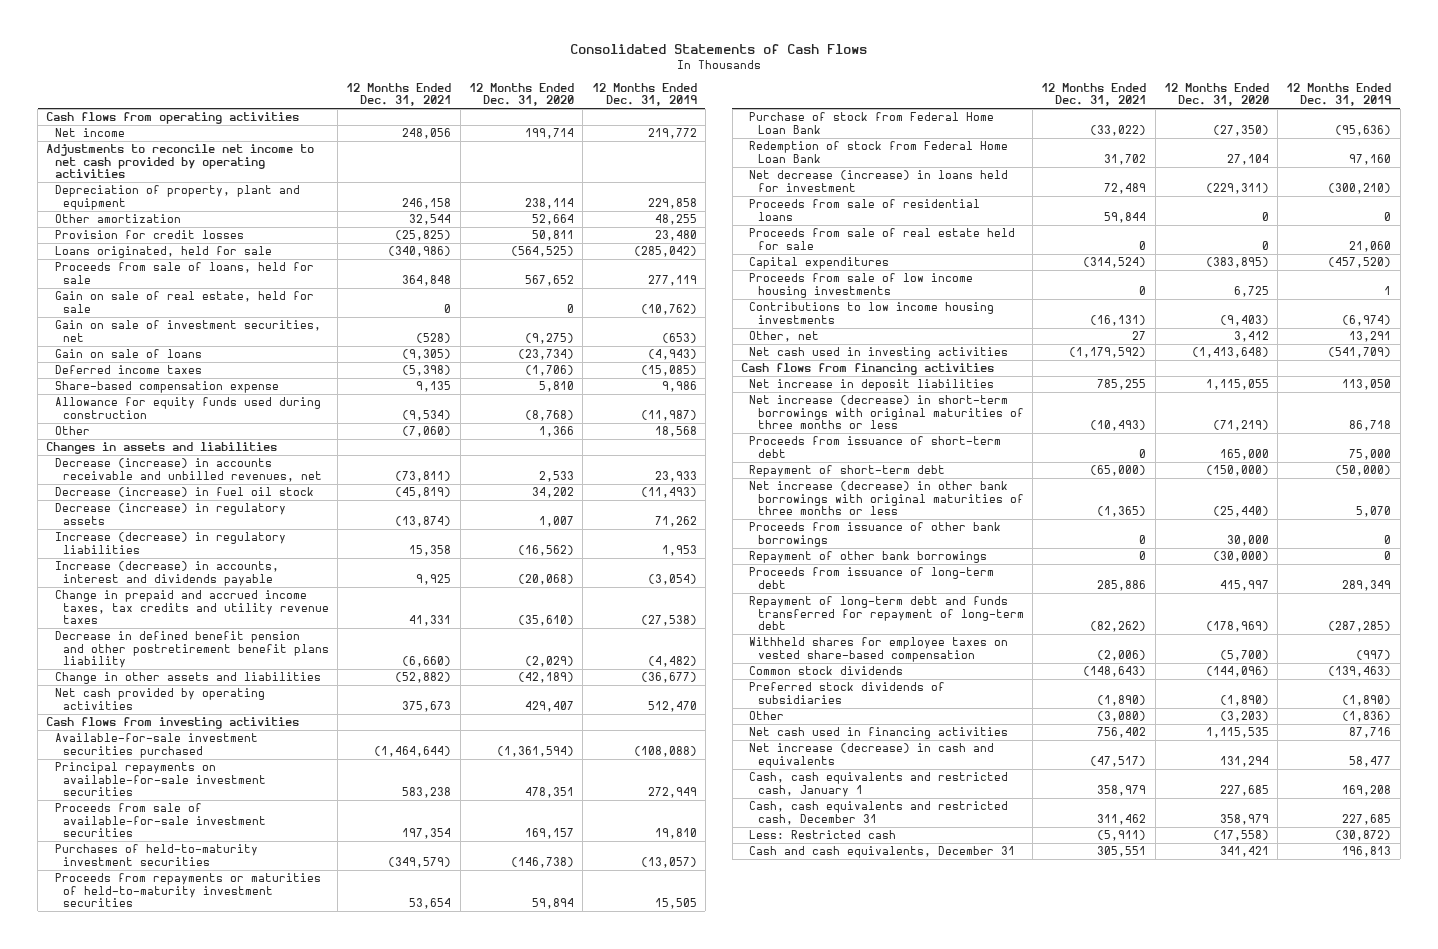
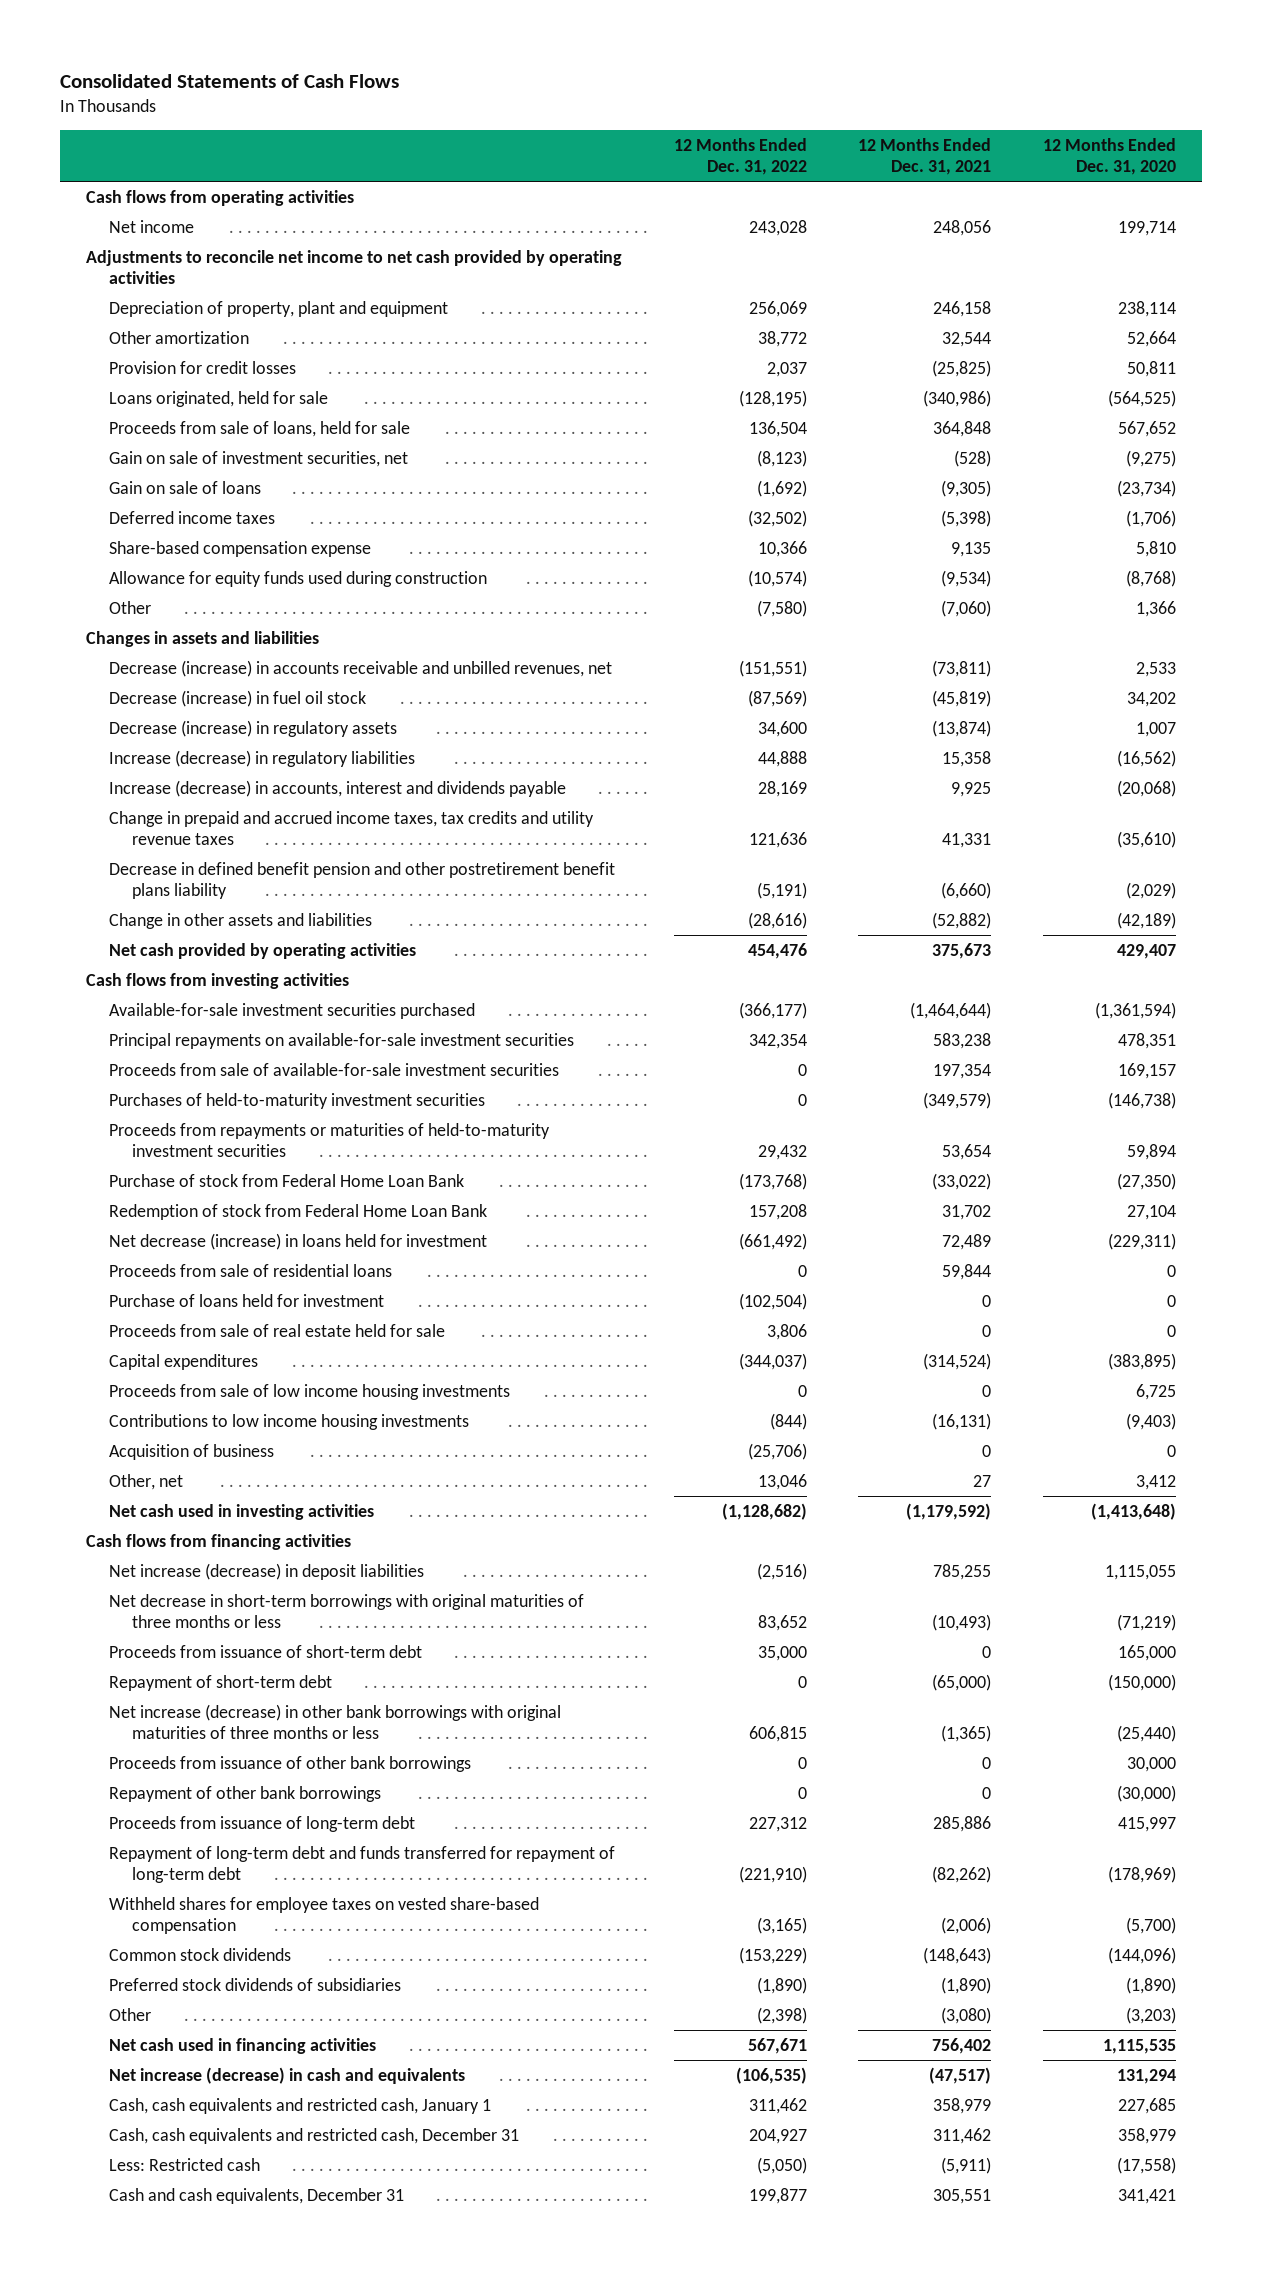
- | 12 Months Ended Dec. 31, 2021 | 12 Months Ended Dec. 31, 2020 | 12 Months Ended Dec. 31, 2019
+ | 12 Months Ended Dec. 31, 2022 | 12 Months Ended Dec. 31, 2021 | 12 Months Ended Dec. 31, 2020
- Gain on sale of real estate, held for sale | 0 | 0 | (10,762)
+ Purchase of loans held for investment | (102,504) | 0 | 0
+ Acquisition of business | (25,706) | 0 | 0
- Net increase in deposit liabilities | 785,255 | 1,115,055 | 113,050
- Net increase (decrease) in short-term borrowings with original maturities of three months or less | (10,493) | (71,219) | 86,718
+ Net increase (decrease) in deposit liabilities | (2,516) | 785,255 | 1,115,055
+ Net decrease in short-term borrowings with original maturities of three months or less | 83,652 | (10,493) | (71,219)

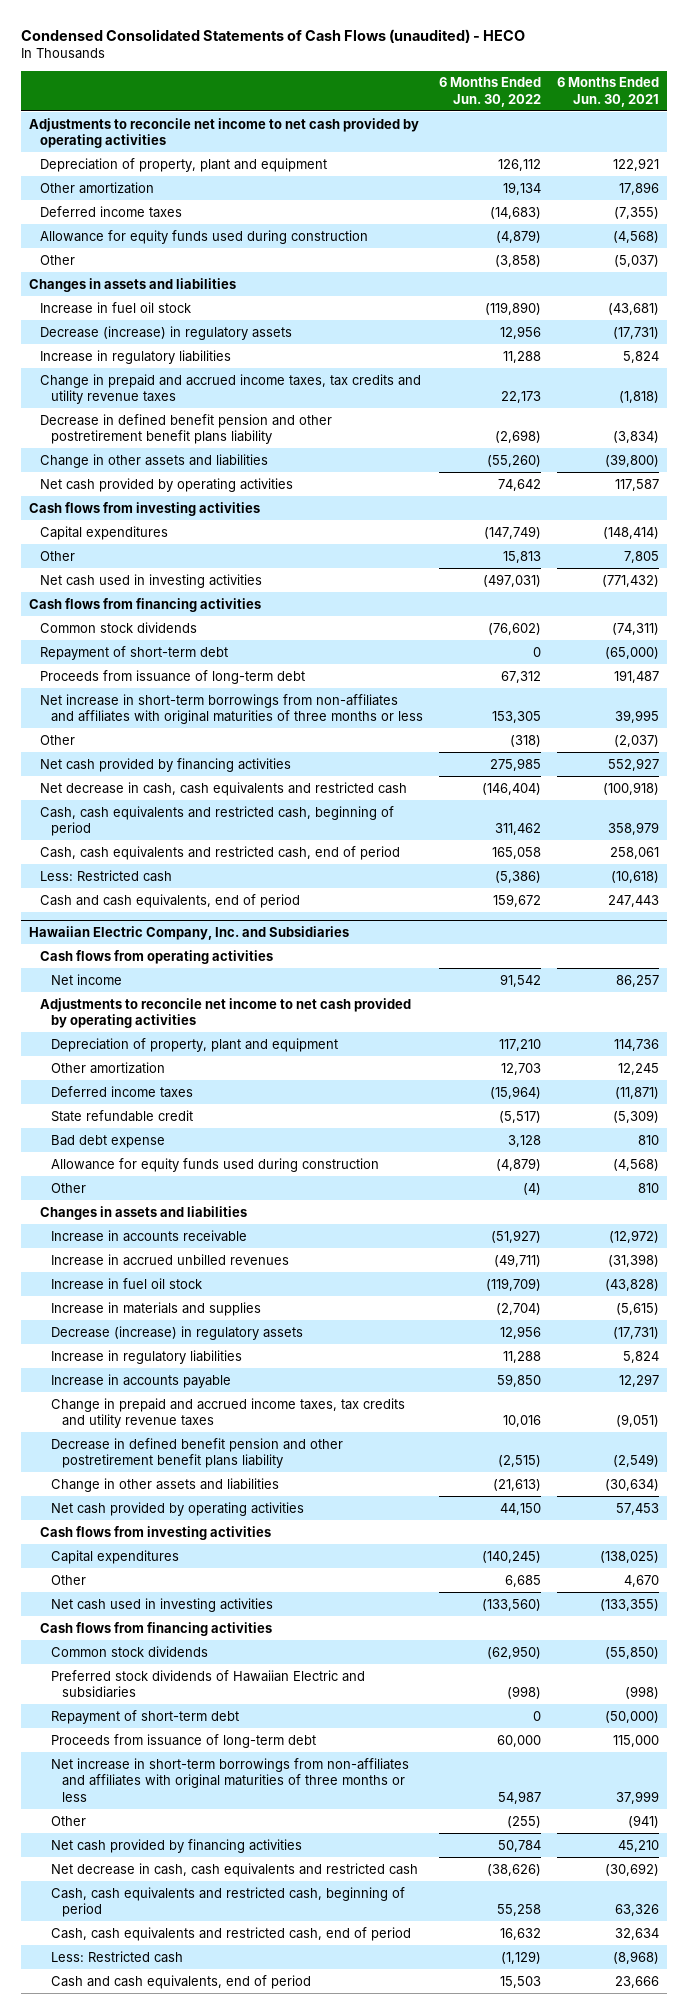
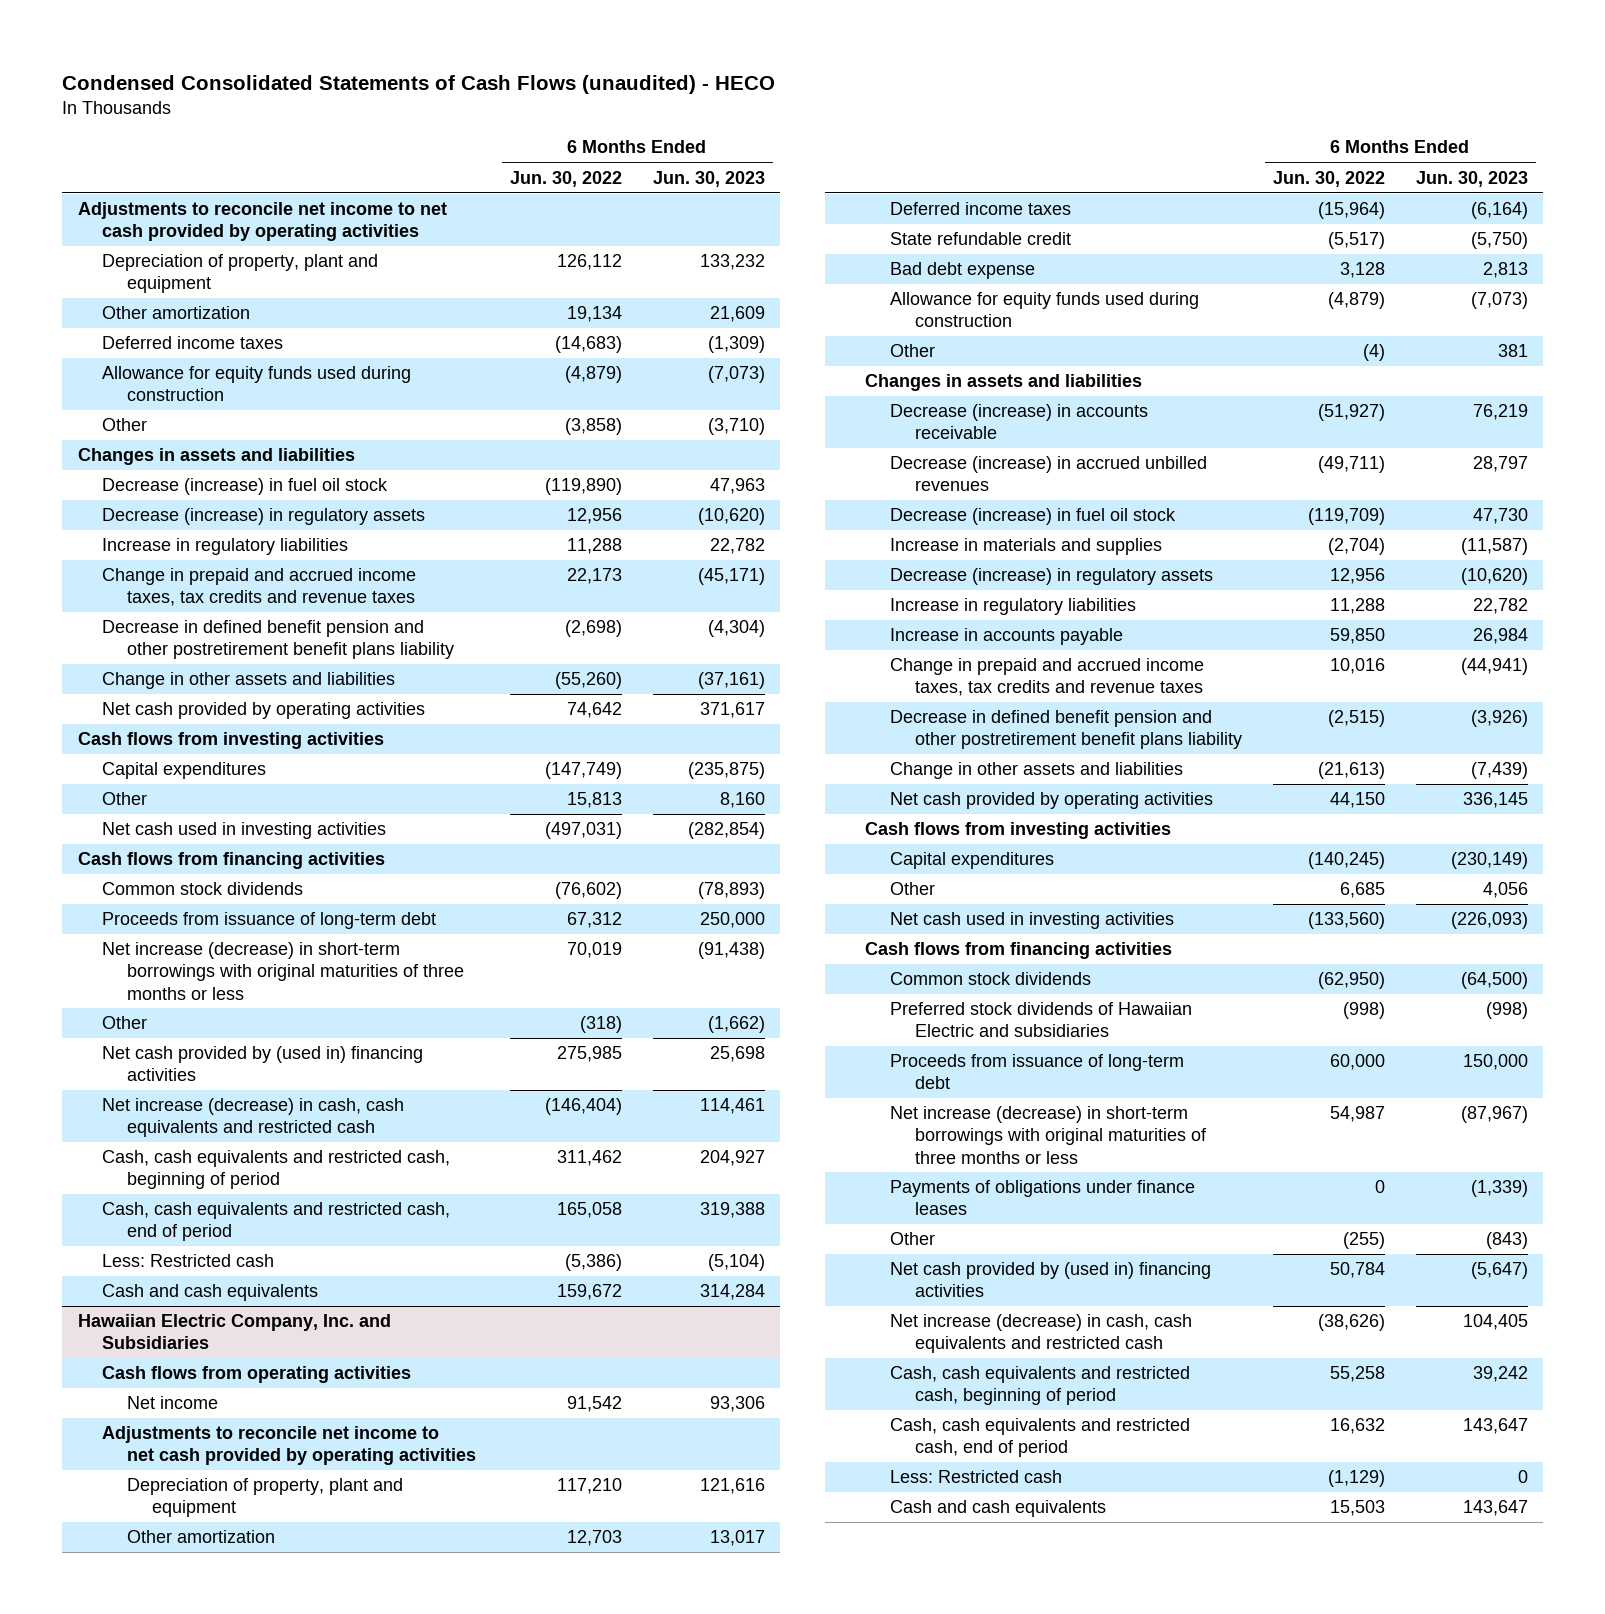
- | 6 Months Ended Jun. 30, 2022 | 6 Months Ended Jun. 30, 2021
+ | 6 Months Ended Jun. 30, 2022 | 6 Months Ended Jun. 30, 2023
- Increase in fuel oil stock | (119,890) | (43,681)
+ Decrease (increase) in fuel oil stock | (119,890) | 47,963
- Change in prepaid and accrued income taxes, tax credits and utility revenue taxes | 22,173 | (1,818)
+ Change in prepaid and accrued income taxes, tax credits and revenue taxes | 22,173 | (45,171)
- Repayment of short-term debt | 0 | (65,000)
- Net increase in short-term borrowings from non-affiliates and affiliates with original maturities of three months or less | 153,305 | 39,995
+ Net increase (decrease) in short-term borrowings with original maturities of three months or less | 70,019 | (91,438)
- Net cash provided by financing activities | 275,985 | 552,927
- Net decrease in cash, cash equivalents and restricted cash | (146,404) | (100,918)
+ Net cash provided by (used in) financing activities | 275,985 | 25,698
+ Net increase (decrease) in cash, cash equivalents and restricted cash | (146,404) | 114,461
- Cash and cash equivalents, end of period | 159,672 | 247,443
+ Cash and cash equivalents | 159,672 | 314,284
@ Hawaiian Electric Company, Inc. and Subsidiaries
- Increase in accounts receivable | (51,927) | (12,972)
- Increase in accrued unbilled revenues | (49,711) | (31,398)
- Increase in fuel oil stock | (119,709) | (43,828)
+ Decrease (increase) in accounts receivable | (51,927) | 76,219
+ Decrease (increase) in accrued unbilled revenues | (49,711) | 28,797
+ Decrease (increase) in fuel oil stock | (119,709) | 47,730
- Change in prepaid and accrued income taxes, tax credits and utility revenue taxes | 10,016 | (9,051)
+ Change in prepaid and accrued income taxes, tax credits and revenue taxes | 10,016 | (44,941)
- Repayment of short-term debt | 0 | (50,000)
- Net increase in short-term borrowings from non-affiliates and affiliates with original maturities of three months or less | 54,987 | 37,999
+ Net increase (decrease) in short-term borrowings with original maturities of three months or less | 54,987 | (87,967)
+ Payments of obligations under finance leases | 0 | (1,339)
- Net cash provided by financing activities | 50,784 | 45,210
- Net decrease in cash, cash equivalents and restricted cash | (38,626) | (30,692)
+ Net cash provided by (used in) financing activities | 50,784 | (5,647)
+ Net increase (decrease) in cash, cash equivalents and restricted cash | (38,626) | 104,405
- Cash and cash equivalents, end of period | 15,503 | 23,666
+ Cash and cash equivalents | 15,503 | 143,647

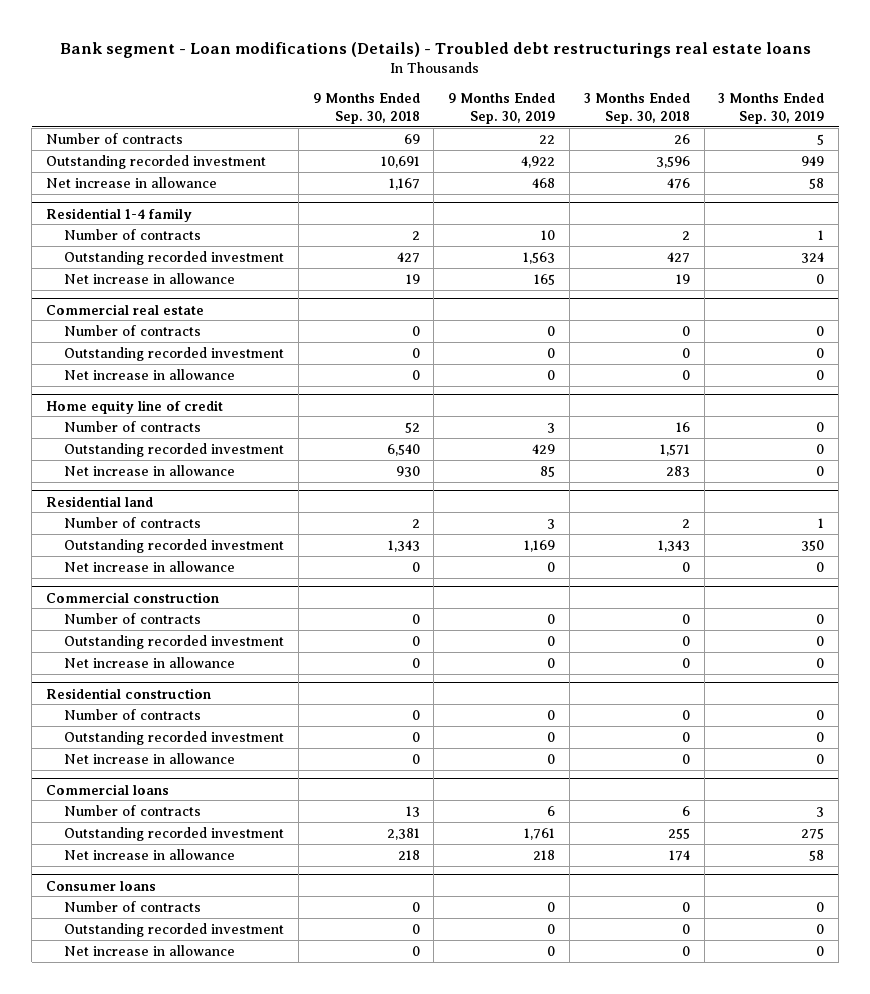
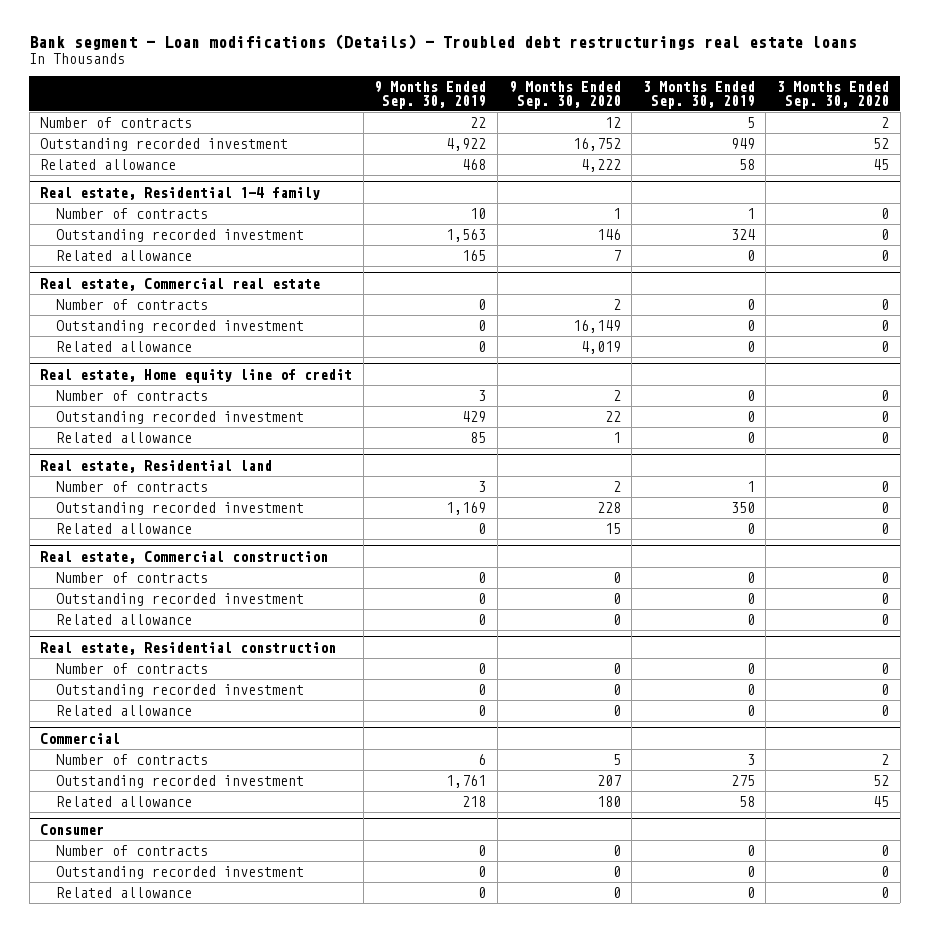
- | 9 Months Ended Sep. 30, 2018 | 9 Months Ended Sep. 30, 2019 | 3 Months Ended Sep. 30, 2018 | 3 Months Ended Sep. 30, 2019
+ | 9 Months Ended Sep. 30, 2019 | 9 Months Ended Sep. 30, 2020 | 3 Months Ended Sep. 30, 2019 | 3 Months Ended Sep. 30, 2020
- Net increase in allowance | 1,167 | 468 | 476 | 58
- Residential 1-4 family
+ Related allowance | 468 | 4,222 | 58 | 45
+ Real estate, Residential 1-4 family
- Net increase in allowance | 19 | 165 | 19 | 0
- Commercial real estate
+ Related allowance | 165 | 7 | 0 | 0
+ Real estate, Commercial real estate
- Net increase in allowance | 0 | 0 | 0 | 0
- Home equity line of credit
+ Related allowance | 0 | 4,019 | 0 | 0
+ Real estate, Home equity line of credit
- Net increase in allowance | 930 | 85 | 283 | 0
- Residential land
+ Related allowance | 85 | 1 | 0 | 0
+ Real estate, Residential land
- Net increase in allowance | 0 | 0 | 0 | 0
- Commercial construction
+ Related allowance | 0 | 15 | 0 | 0
+ Real estate, Commercial construction
- Net increase in allowance | 0 | 0 | 0 | 0
- Residential construction
+ Related allowance | 0 | 0 | 0 | 0
+ Real estate, Residential construction
- Net increase in allowance | 0 | 0 | 0 | 0
- Commercial loans
+ Related allowance | 0 | 0 | 0 | 0
+ Commercial
- Net increase in allowance | 218 | 218 | 174 | 58
- Consumer loans
+ Related allowance | 218 | 180 | 58 | 45
+ Consumer
- Net increase in allowance | 0 | 0 | 0 | 0
+ Related allowance | 0 | 0 | 0 | 0

